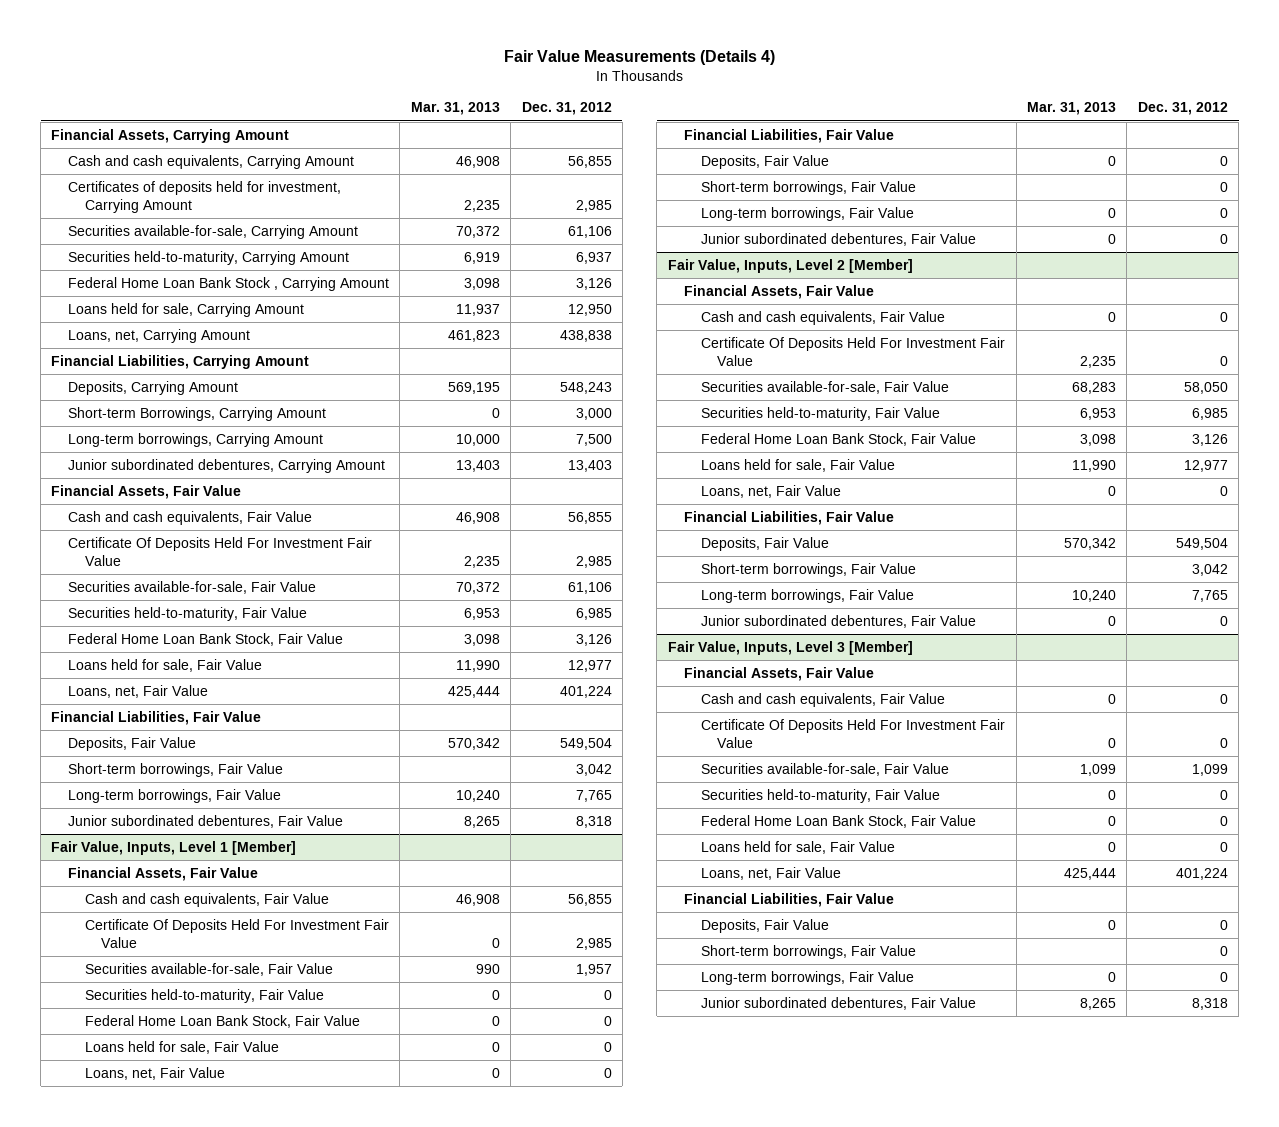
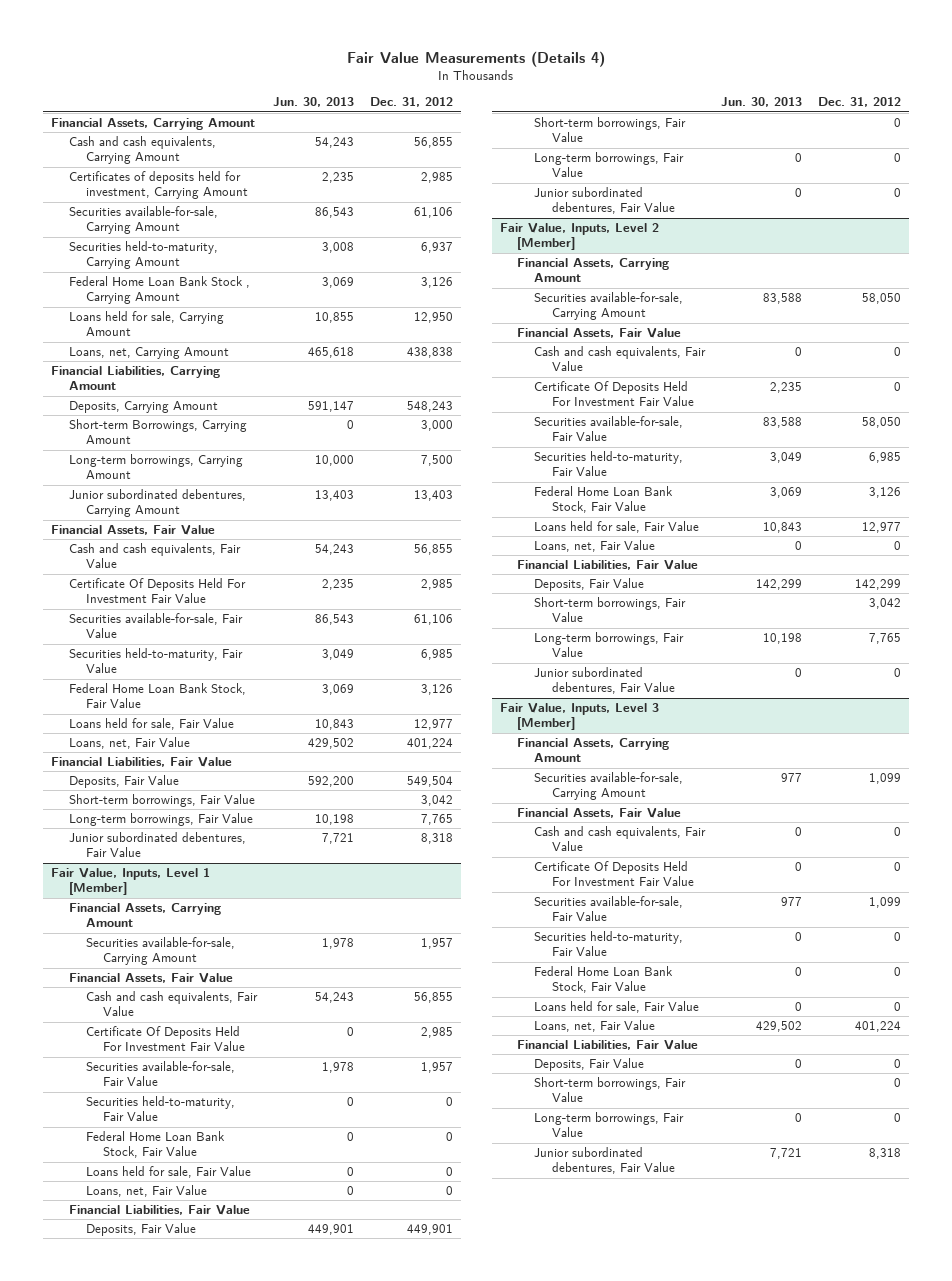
- | Mar. 31, 2013 | Dec. 31, 2012
+ | Jun. 30, 2013 | Dec. 31, 2012
@ Fair Value, Inputs, Level 1 [Member]
+ Financial Assets, Carrying Amount
+ Securities available-for-sale, Carrying Amount | 1,978 | 1,957
- Deposits, Fair Value | 0 | 0
+ Deposits, Fair Value | 449,901 | 449,901
@ Fair Value, Inputs, Level 2 [Member]
+ Financial Assets, Carrying Amount
+ Securities available-for-sale, Carrying Amount | 83,588 | 58,050
- Deposits, Fair Value | 570,342 | 549,504
+ Deposits, Fair Value | 142,299 | 142,299
@ Fair Value, Inputs, Level 3 [Member]
+ Financial Assets, Carrying Amount
+ Securities available-for-sale, Carrying Amount | 977 | 1,099

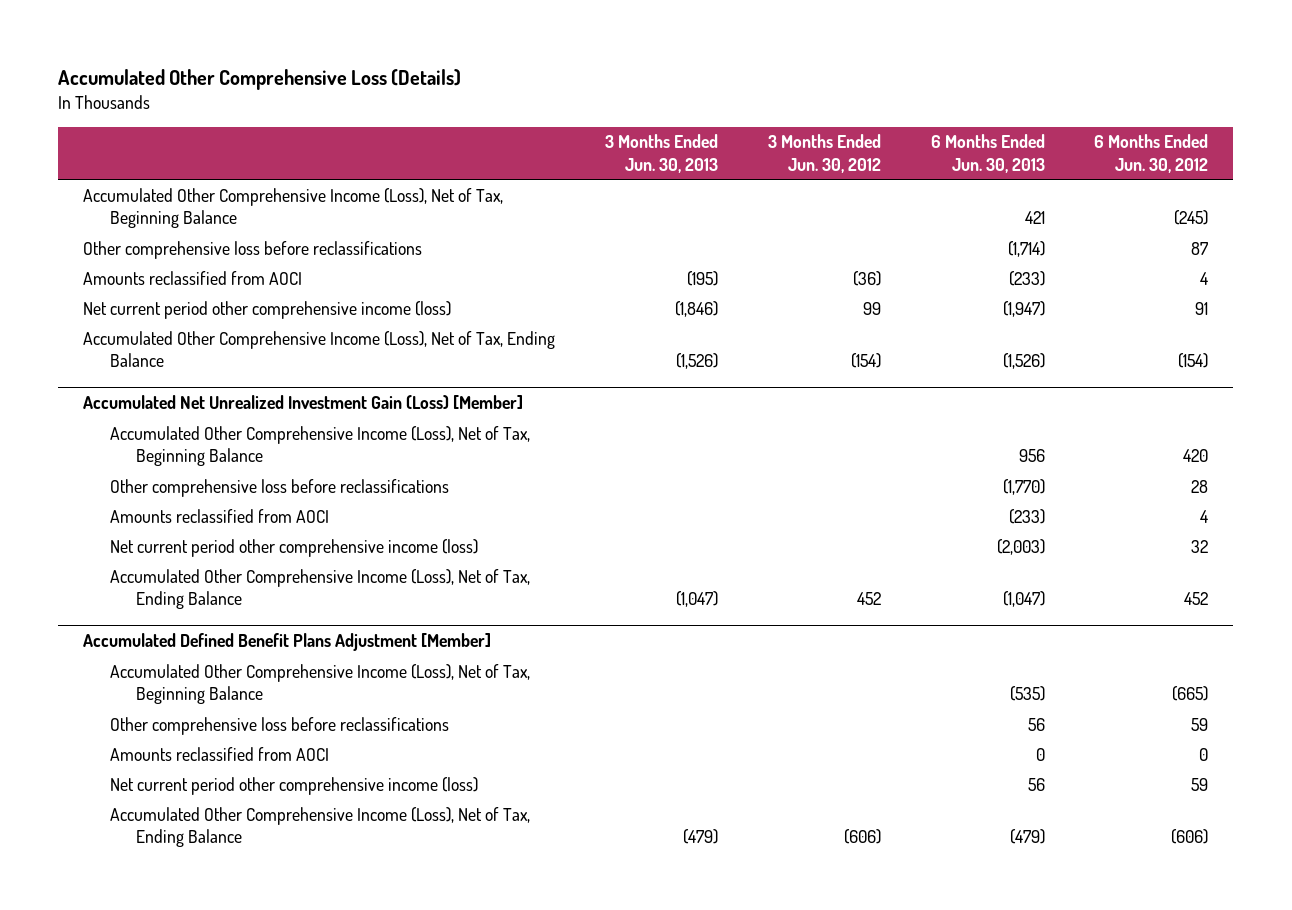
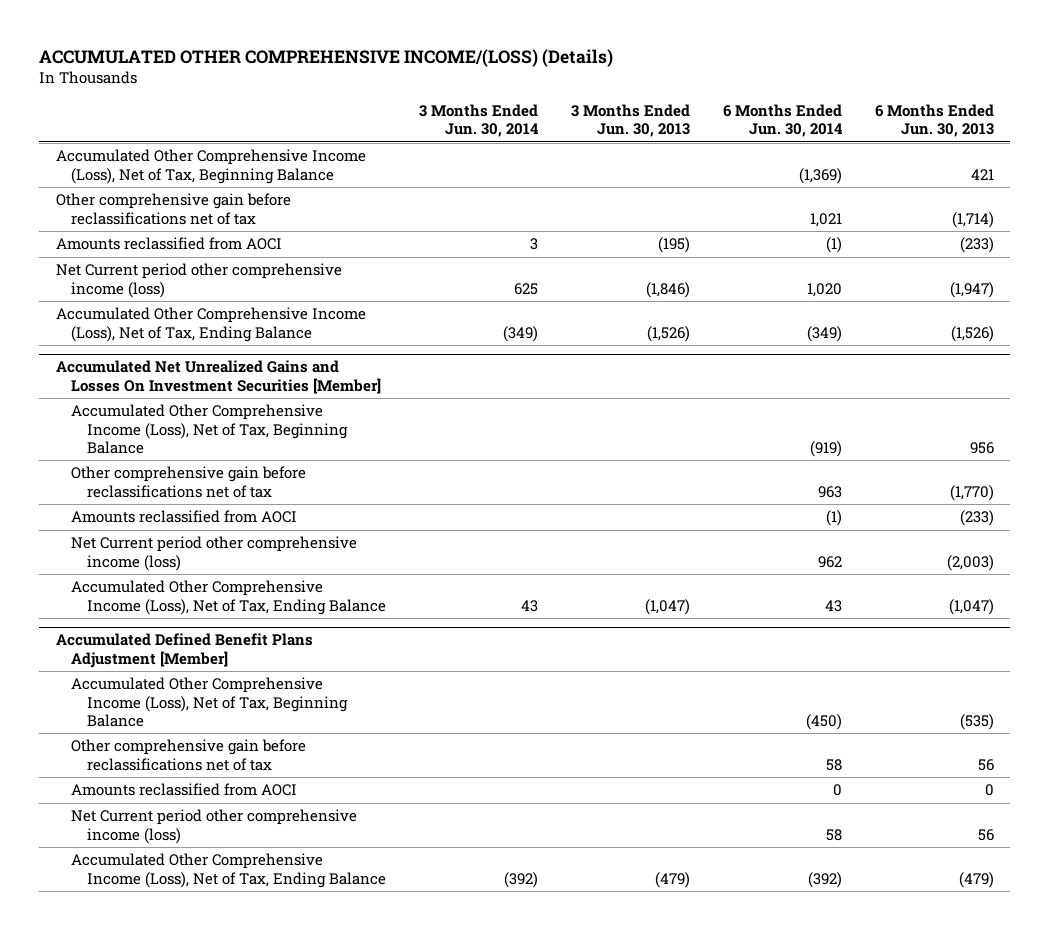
- Accumulated Other Comprehensive Loss (Details)
+ ACCUMULATED OTHER COMPREHENSIVE INCOME/(LOSS) (Details)
- | 3 Months Ended Jun. 30, 2013 | 3 Months Ended Jun. 30, 2012 | 6 Months Ended Jun. 30, 2013 | 6 Months Ended Jun. 30, 2012
+ | 3 Months Ended Jun. 30, 2014 | 3 Months Ended Jun. 30, 2013 | 6 Months Ended Jun. 30, 2014 | 6 Months Ended Jun. 30, 2013
- Other comprehensive loss before reclassifications | | | (1,714) | 87
+ Other comprehensive gain before reclassifications net of tax | | | 1,021 | (1,714)
- Net current period other comprehensive income (loss) | (1,846) | 99 | (1,947) | 91
+ Net Current period other comprehensive income (loss) | 625 | (1,846) | 1,020 | (1,947)
- Accumulated Net Unrealized Investment Gain (Loss) [Member]
+ Accumulated Net Unrealized Gains and Losses On Investment Securities [Member]
- Other comprehensive loss before reclassifications | | | (1,770) | 28
+ Other comprehensive gain before reclassifications net of tax | | | 963 | (1,770)
- Net current period other comprehensive income (loss) | | | (2,003) | 32
+ Net Current period other comprehensive income (loss) | | | 962 | (2,003)
@ Accumulated Defined Benefit Plans Adjustment [Member]
- Other comprehensive loss before reclassifications | | | 56 | 59
+ Other comprehensive gain before reclassifications net of tax | | | 58 | 56
- Net current period other comprehensive income (loss) | | | 56 | 59
+ Net Current period other comprehensive income (loss) | | | 58 | 56

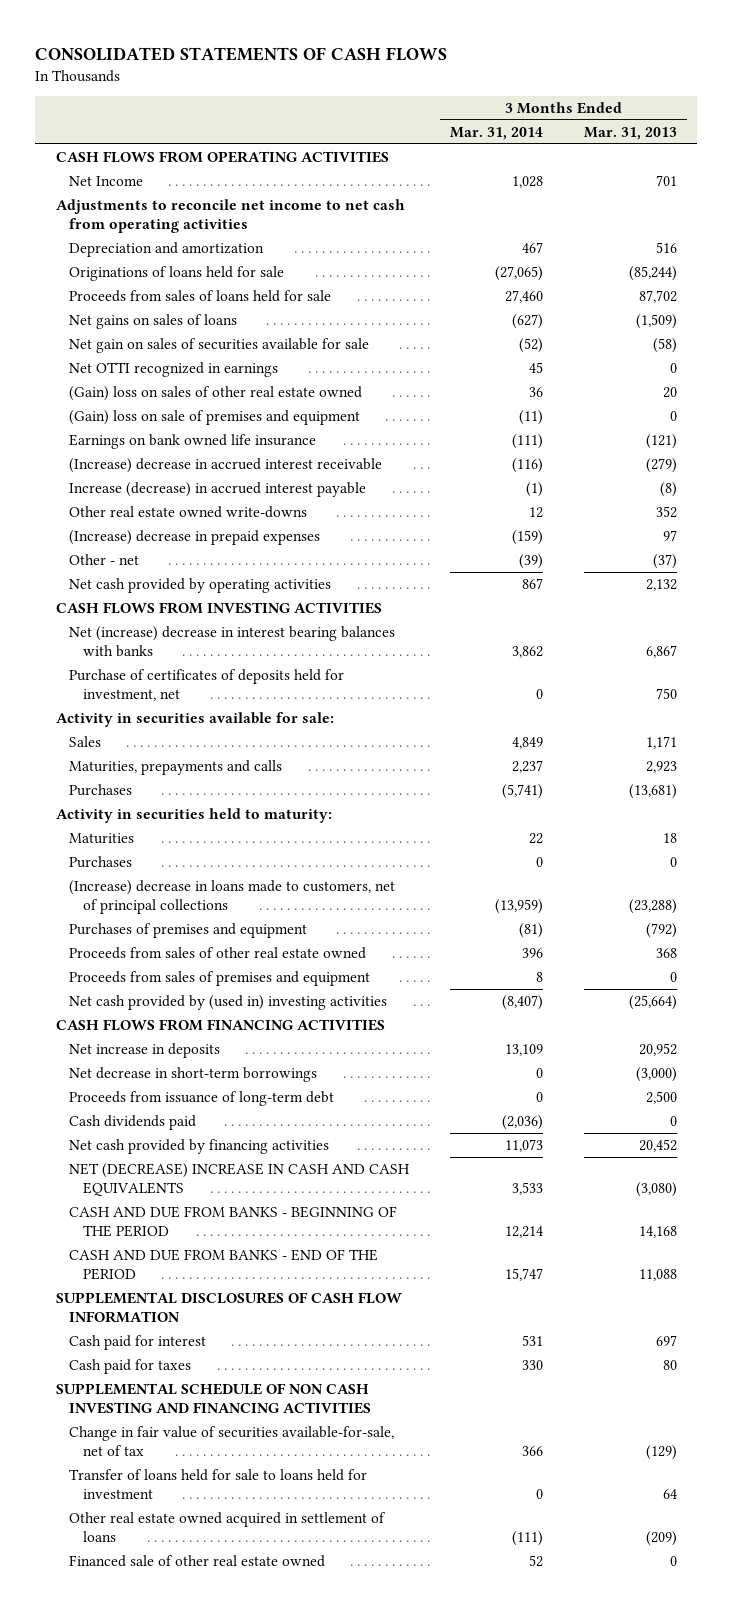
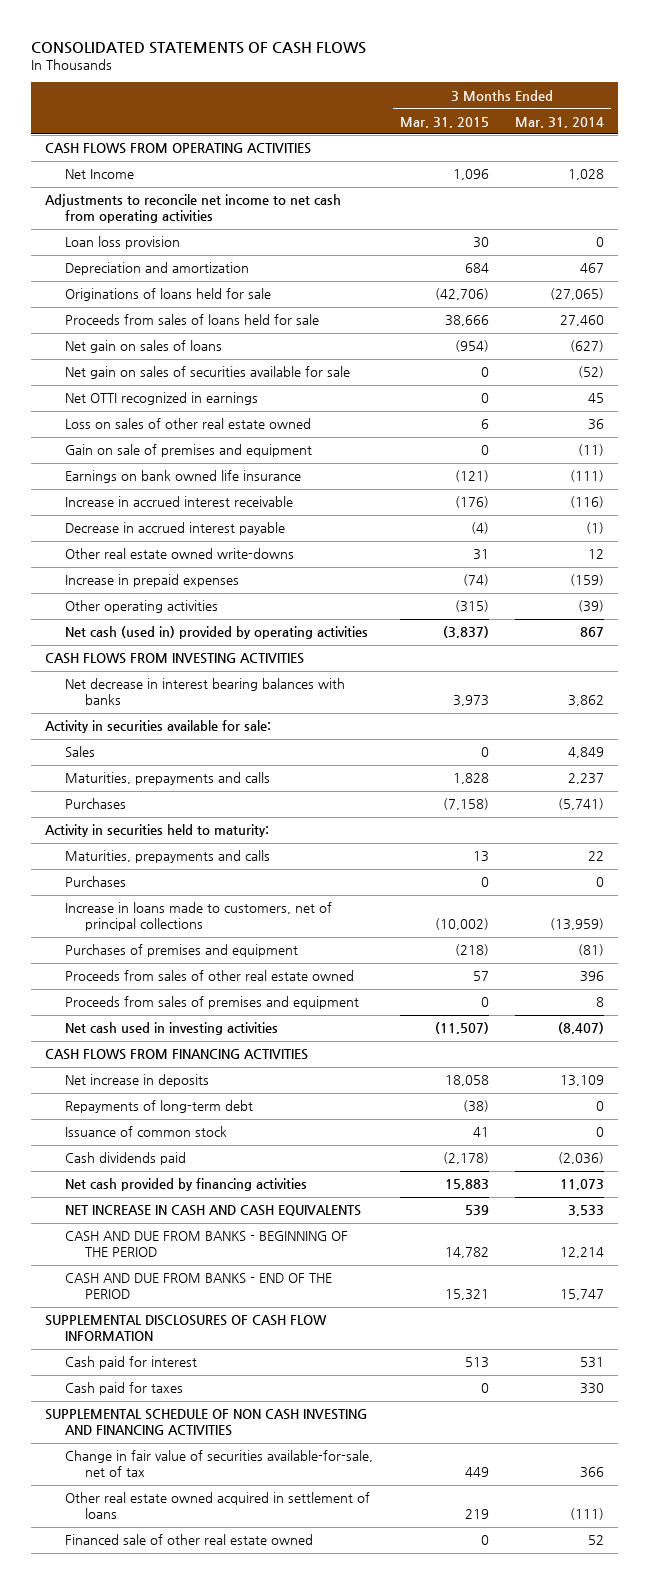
- | 3 Months Ended Mar. 31, 2014 | 3 Months Ended Mar. 31, 2013
+ | 3 Months Ended Mar. 31, 2015 | 3 Months Ended Mar. 31, 2014
+ Loan loss provision | 30 | 0
- Net gains on sales of loans | (627) | (1,509)
+ Net gain on sales of loans | (954) | (627)
- (Gain) loss on sales of other real estate owned | 36 | 20
- (Gain) loss on sale of premises and equipment | (11) | 0
+ Loss on sales of other real estate owned | 6 | 36
+ Gain on sale of premises and equipment | 0 | (11)
- (Increase) decrease in accrued interest receivable | (116) | (279)
- Increase (decrease) in accrued interest payable | (1) | (8)
+ Increase in accrued interest receivable | (176) | (116)
+ Decrease in accrued interest payable | (4) | (1)
- (Increase) decrease in prepaid expenses | (159) | 97
- Other - net | (39) | (37)
- Net cash provided by operating activities | 867 | 2,132
+ Increase in prepaid expenses | (74) | (159)
+ Other operating activities | (315) | (39)
+ Net cash (used in) provided by operating activities | (3,837) | 867
- Net (increase) decrease in interest bearing balances with banks | 3,862 | 6,867
- Purchase of certificates of deposits held for investment, net | 0 | 750
+ Net decrease in interest bearing balances with banks | 3,973 | 3,862
- Maturities | 22 | 18
+ Maturities, prepayments and calls | 13 | 22
- (Increase) decrease in loans made to customers, net of principal collections | (13,959) | (23,288)
+ Increase in loans made to customers, net of principal collections | (10,002) | (13,959)
- Net cash provided by (used in) investing activities | (8,407) | (25,664)
+ Net cash used in investing activities | (11,507) | (8,407)
- Net decrease in short-term borrowings | 0 | (3,000)
- Proceeds from issuance of long-term debt | 0 | 2,500
+ Repayments of long-term debt | (38) | 0
+ Issuance of common stock | 41 | 0
- NET (DECREASE) INCREASE IN CASH AND CASH EQUIVALENTS | 3,533 | (3,080)
+ NET INCREASE IN CASH AND CASH EQUIVALENTS | 539 | 3,533
- Transfer of loans held for sale to loans held for investment | 0 | 64

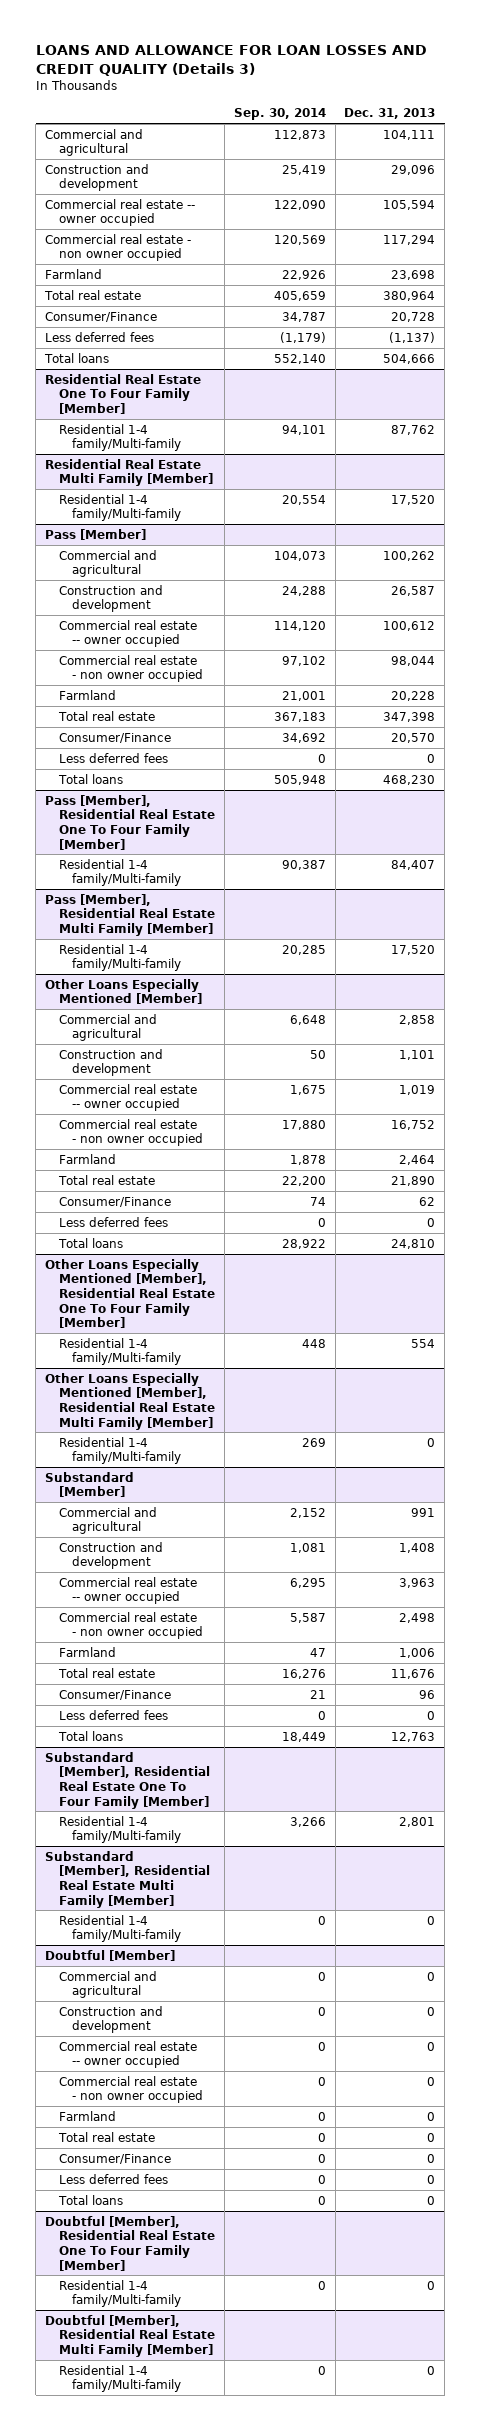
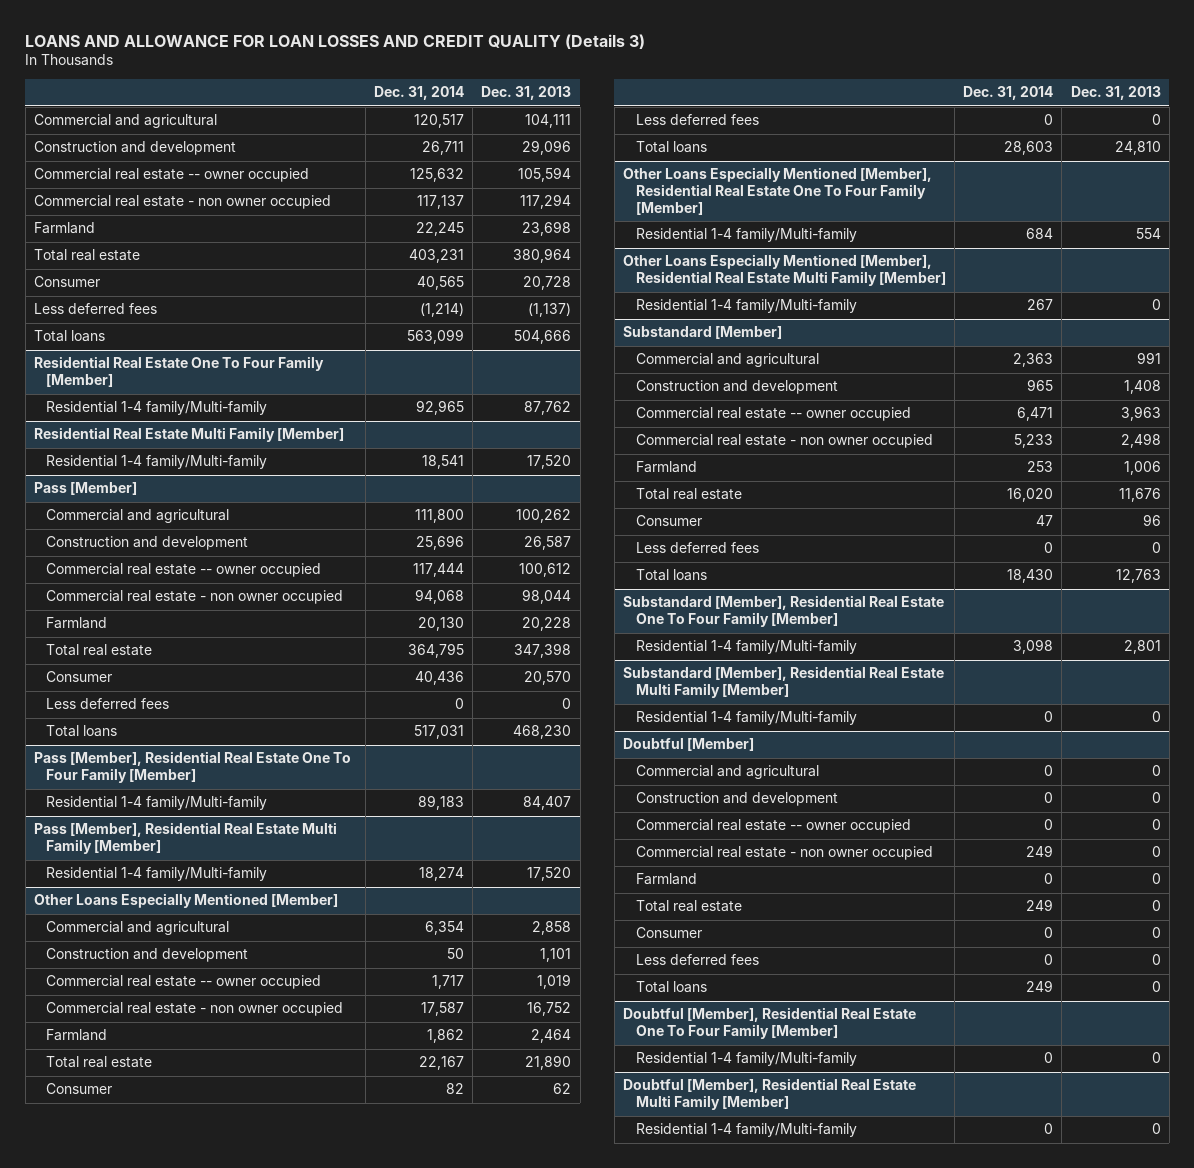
- | Sep. 30, 2014 | Dec. 31, 2013
+ | Dec. 31, 2014 | Dec. 31, 2013
- Consumer/Finance | 34,787 | 20,728
+ Consumer | 40,565 | 20,728
@ Pass [Member]
- Consumer/Finance | 34,692 | 20,570
+ Consumer | 40,436 | 20,570
@ Other Loans Especially Mentioned [Member]
- Consumer/Finance | 74 | 62
+ Consumer | 82 | 62
@ Substandard [Member]
- Consumer/Finance | 21 | 96
+ Consumer | 47 | 96
@ Doubtful [Member]
- Consumer/Finance | 0 | 0
+ Consumer | 0 | 0

